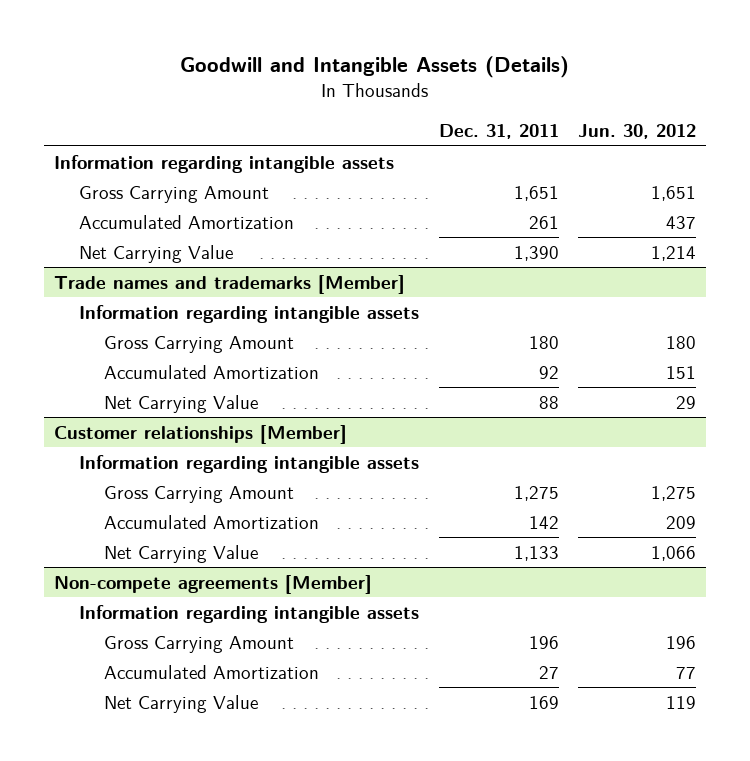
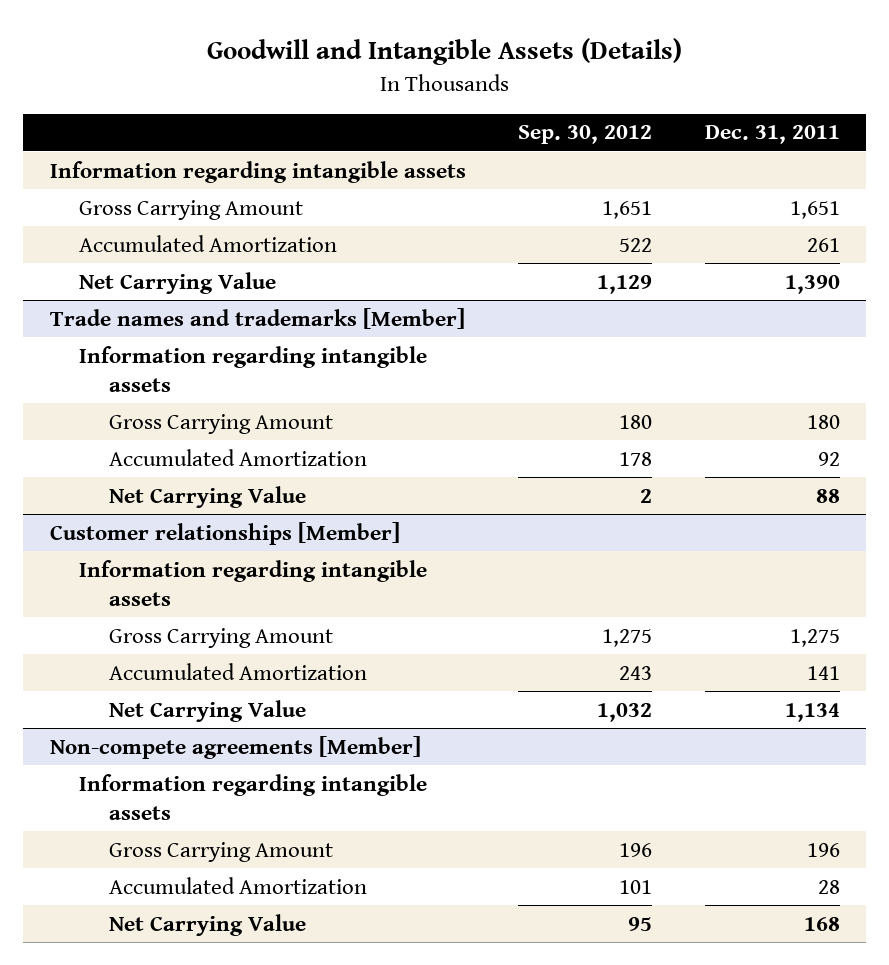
- | Dec. 31, 2011 | Jun. 30, 2012
+ | Sep. 30, 2012 | Dec. 31, 2011
@ Customer relationships [Member]
- Accumulated Amortization | 142 | 209
- Net Carrying Value | 1,133 | 1,066
+ Accumulated Amortization | 243 | 141
+ Net Carrying Value | 1,032 | 1,134
@ Non-compete agreements [Member]
- Accumulated Amortization | 27 | 77
- Net Carrying Value | 169 | 119
+ Accumulated Amortization | 101 | 28
+ Net Carrying Value | 95 | 168

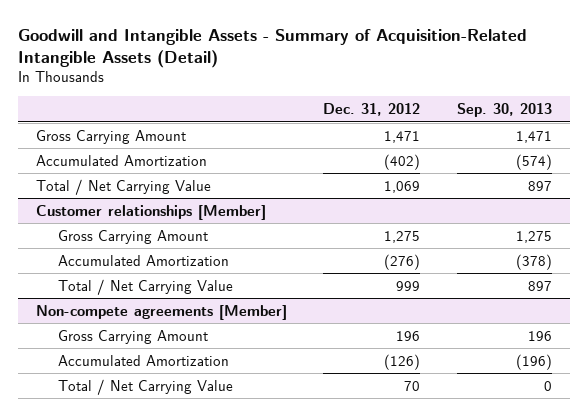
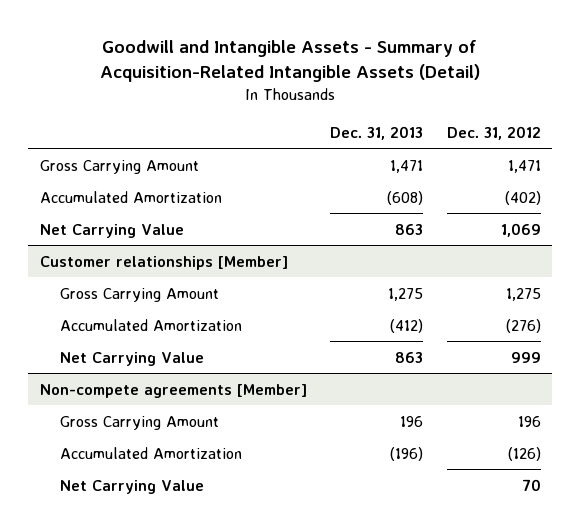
- | Dec. 31, 2012 | Sep. 30, 2013
+ | Dec. 31, 2013 | Dec. 31, 2012
- Total / Net Carrying Value | 1,069 | 897
+ Net Carrying Value | 863 | 1,069
@ Customer relationships [Member]
- Total / Net Carrying Value | 999 | 897
+ Net Carrying Value | 863 | 999
@ Non-compete agreements [Member]
- Total / Net Carrying Value | 70 | 0
+ Net Carrying Value | | 70

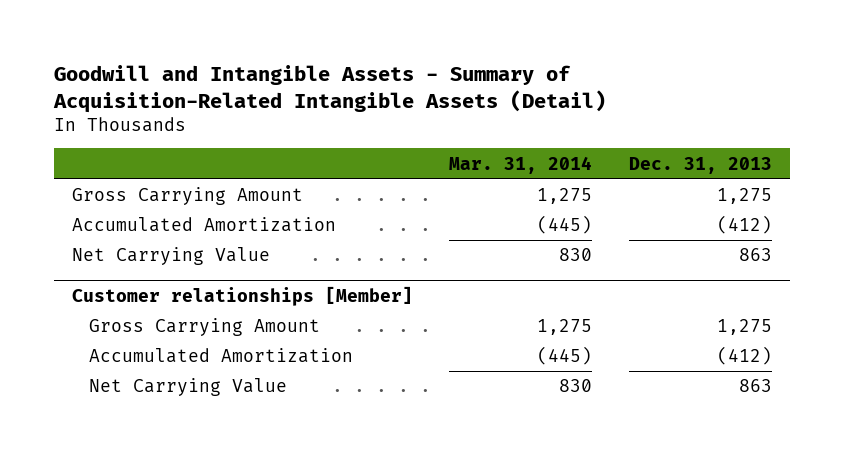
- | Dec. 31, 2013 | Dec. 31, 2012
+ | Mar. 31, 2014 | Dec. 31, 2013
- Gross Carrying Amount | 1,471 | 1,471
- Accumulated Amortization | (608) | (402)
+ Gross Carrying Amount | 1,275 | 1,275
+ Accumulated Amortization | (445) | (412)
- Non-compete agreements [Member]
- Gross Carrying Amount | 196 | 196
- Accumulated Amortization | (196) | (126)
- Net Carrying Value | | 70

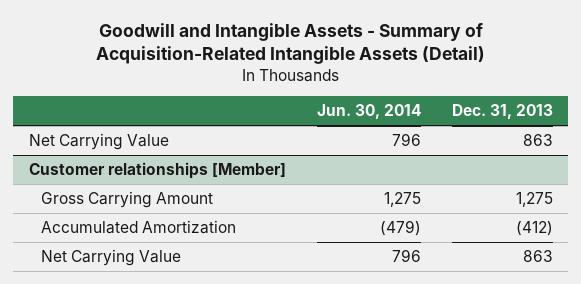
- | Mar. 31, 2014 | Dec. 31, 2013
+ | Jun. 30, 2014 | Dec. 31, 2013
- Gross Carrying Amount | 1,275 | 1,275
- Accumulated Amortization | (445) | (412)

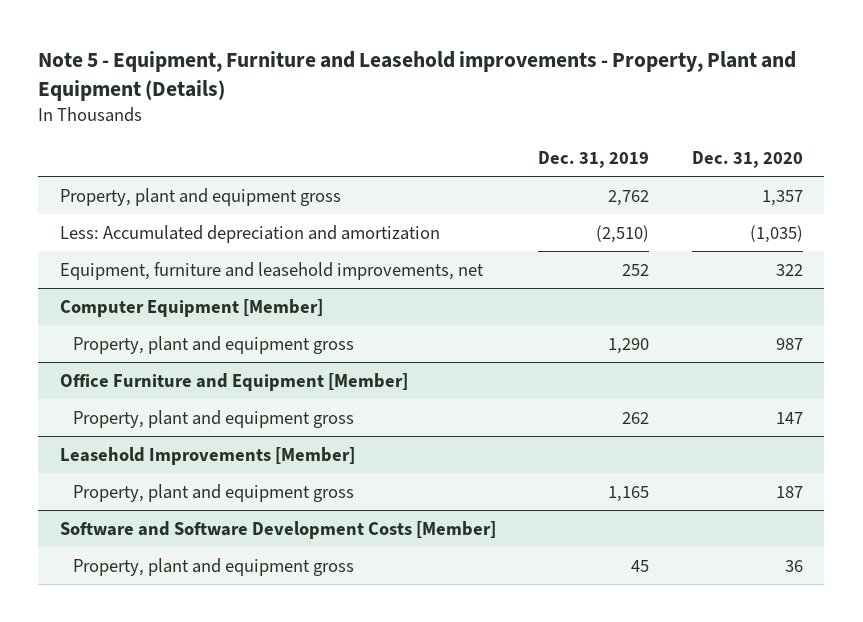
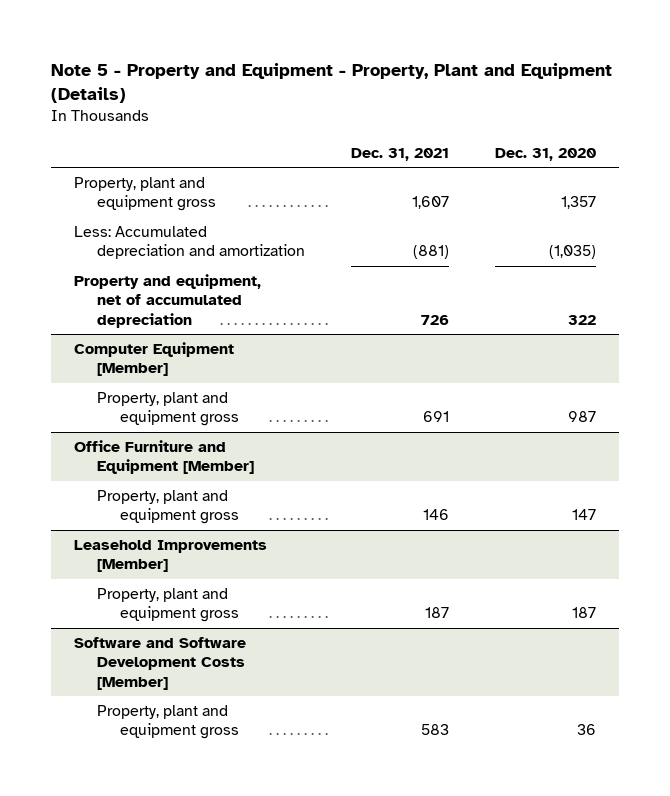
- Note 5 - Equipment, Furniture and Leasehold improvements - Property, Plant and Equipment (Details)
+ Note 5 - Property and Equipment - Property, Plant and Equipment (Details)
- | Dec. 31, 2019 | Dec. 31, 2020
+ | Dec. 31, 2021 | Dec. 31, 2020
- Equipment, furniture and leasehold improvements, net | 252 | 322
+ Property and equipment, net of accumulated depreciation | 726 | 322

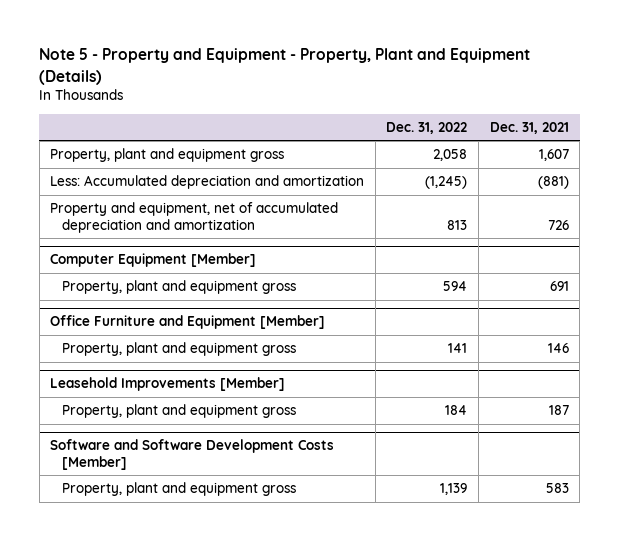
- | Dec. 31, 2021 | Dec. 31, 2020
+ | Dec. 31, 2022 | Dec. 31, 2021
- Property and equipment, net of accumulated depreciation | 726 | 322
+ Property and equipment, net of accumulated depreciation and amortization | 813 | 726

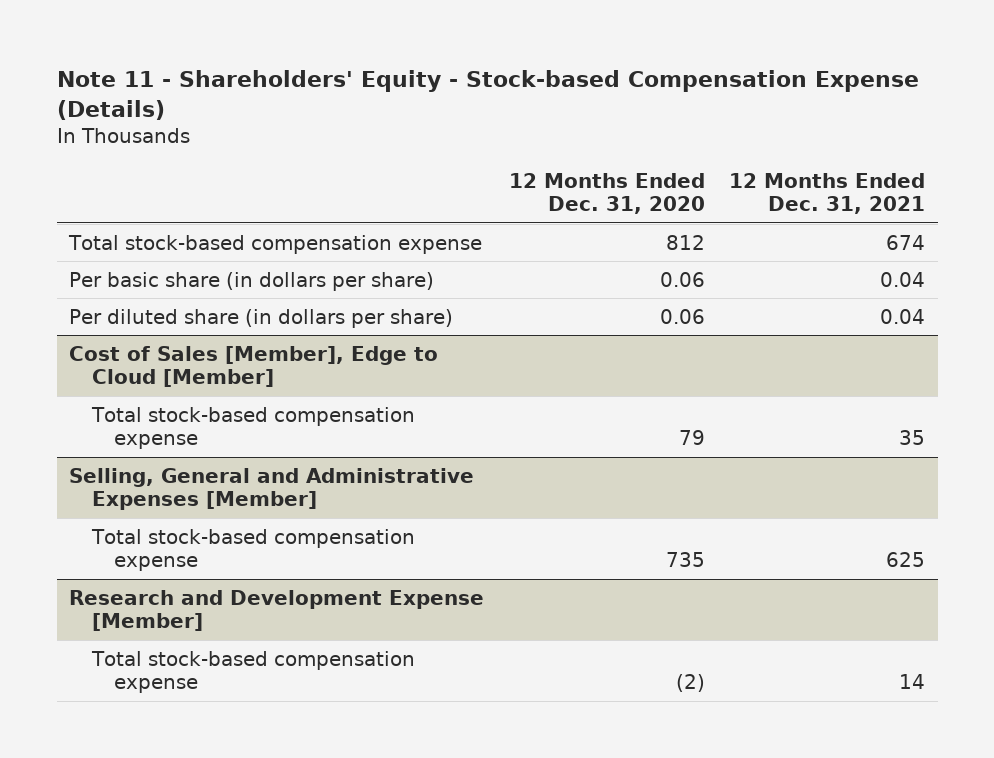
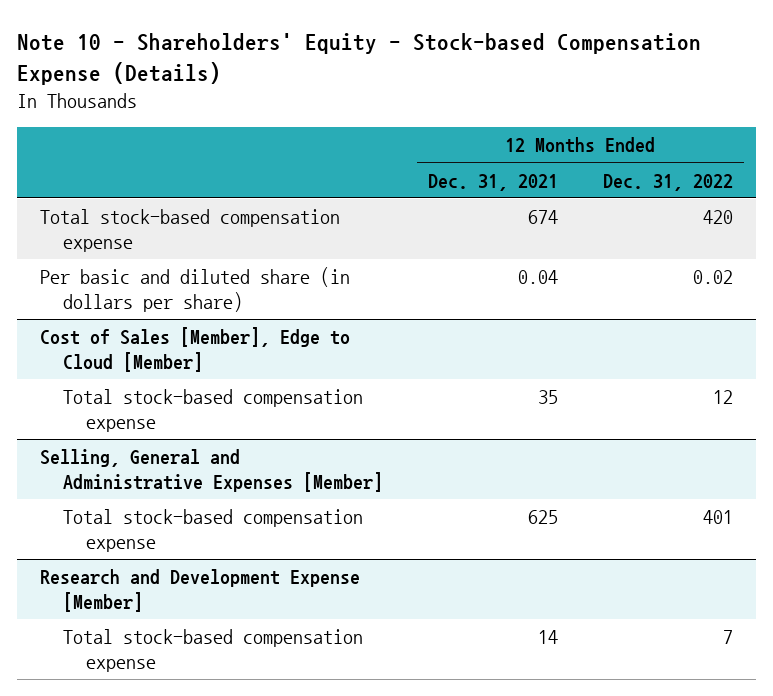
- Note 11 - Shareholders' Equity - Stock-based Compensation Expense (Details)
+ Note 10 - Shareholders' Equity - Stock-based Compensation Expense (Details)
- | 12 Months Ended Dec. 31, 2020 | 12 Months Ended Dec. 31, 2021
+ | 12 Months Ended Dec. 31, 2021 | 12 Months Ended Dec. 31, 2022
- Per basic share (in dollars per share) | 0.06 | 0.04
- Per diluted share (in dollars per share) | 0.06 | 0.04
+ Per basic and diluted share (in dollars per share) | 0.04 | 0.02

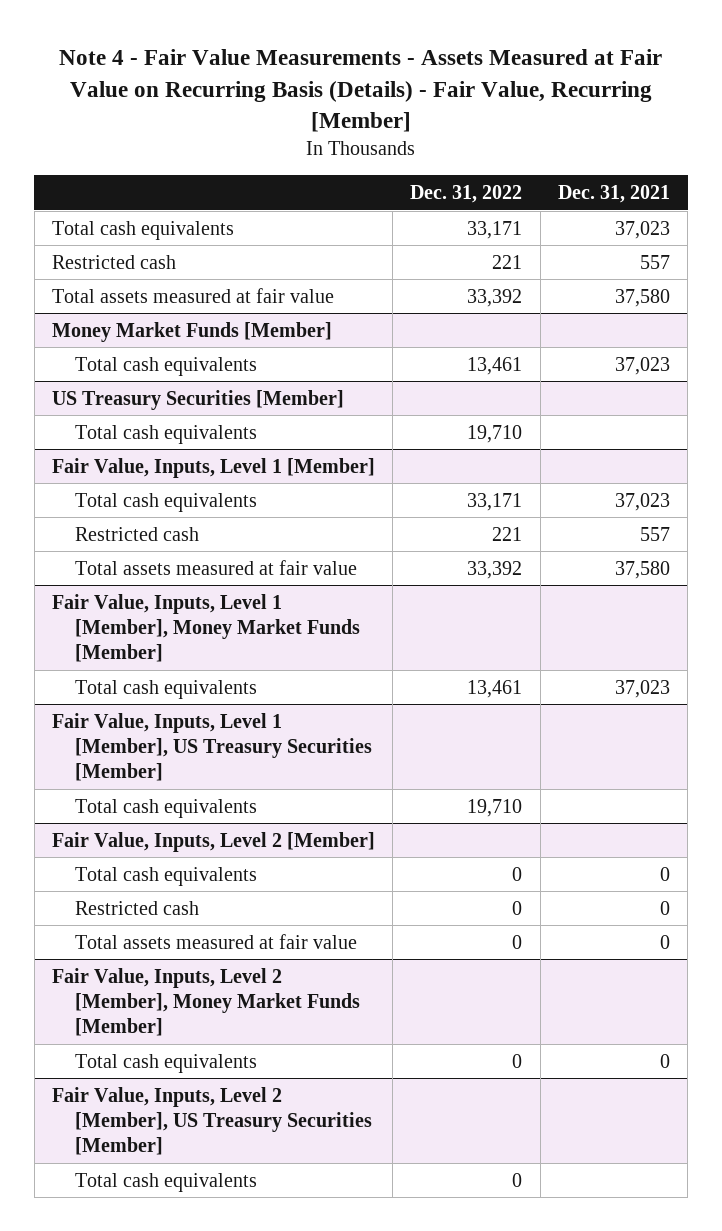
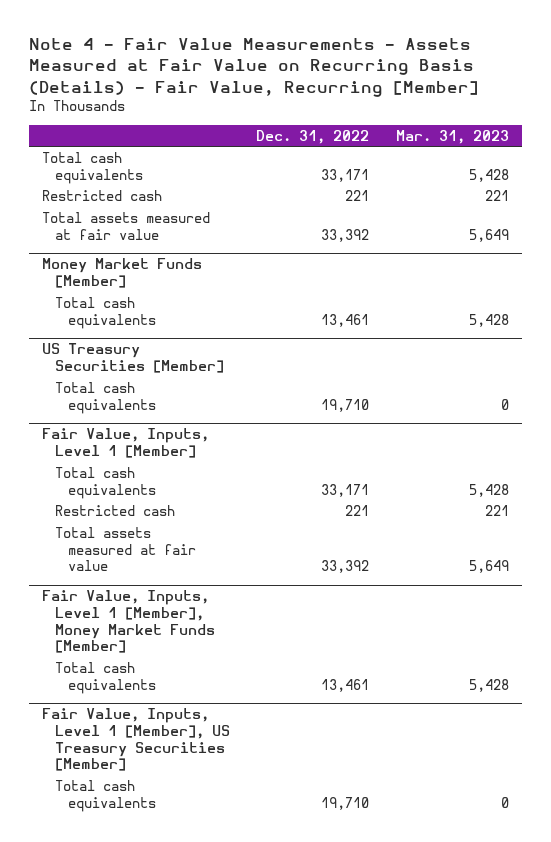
- | Dec. 31, 2022 | Dec. 31, 2021
+ | Dec. 31, 2022 | Mar. 31, 2023
- Fair Value, Inputs, Level 2 [Member]
- Total cash equivalents | 0 | 0
- Restricted cash | 0 | 0
- Total assets measured at fair value | 0 | 0
- Fair Value, Inputs, Level 2 [Member], Money Market Funds [Member]
- Total cash equivalents | 0 | 0
- Fair Value, Inputs, Level 2 [Member], US Treasury Securities [Member]
- Total cash equivalents | 0 |

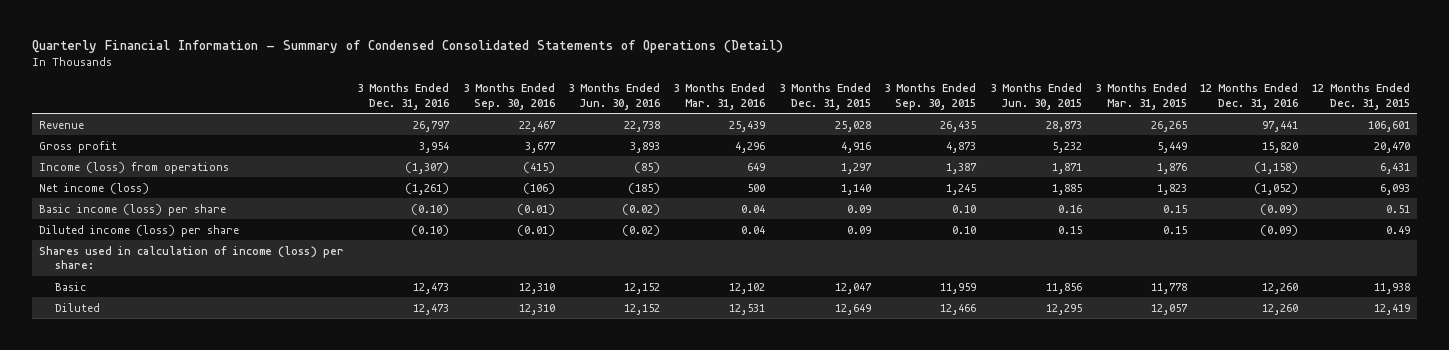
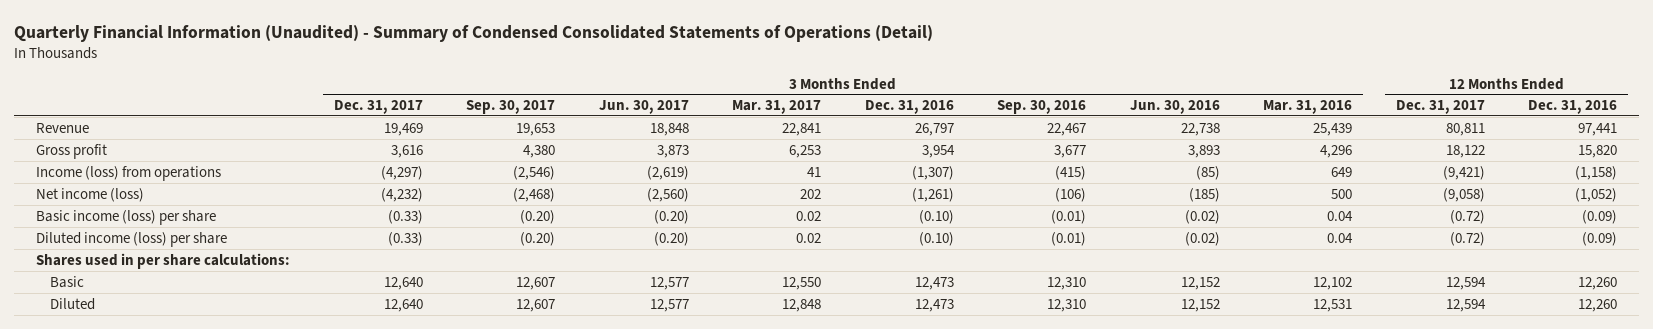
- Quarterly Financial Information - Summary of Condensed Consolidated Statements of Operations (Detail)
+ Quarterly Financial Information (Unaudited) - Summary of Condensed Consolidated Statements of Operations (Detail)
- | 3 Months Ended Dec. 31, 2016 | 3 Months Ended Sep. 30, 2016 | 3 Months Ended Jun. 30, 2016 | 3 Months Ended Mar. 31, 2016 | 3 Months Ended Dec. 31, 2015 | 3 Months Ended Sep. 30, 2015 | 3 Months Ended Jun. 30, 2015 | 3 Months Ended Mar. 31, 2015 | 12 Months Ended Dec. 31, 2016 | 12 Months Ended Dec. 31, 2015
+ | 3 Months Ended Dec. 31, 2017 | 3 Months Ended Sep. 30, 2017 | 3 Months Ended Jun. 30, 2017 | 3 Months Ended Mar. 31, 2017 | 3 Months Ended Dec. 31, 2016 | 3 Months Ended Sep. 30, 2016 | 3 Months Ended Jun. 30, 2016 | 3 Months Ended Mar. 31, 2016 | 12 Months Ended Dec. 31, 2017 | 12 Months Ended Dec. 31, 2016
- Shares used in calculation of income (loss) per share:
+ Shares used in per share calculations:

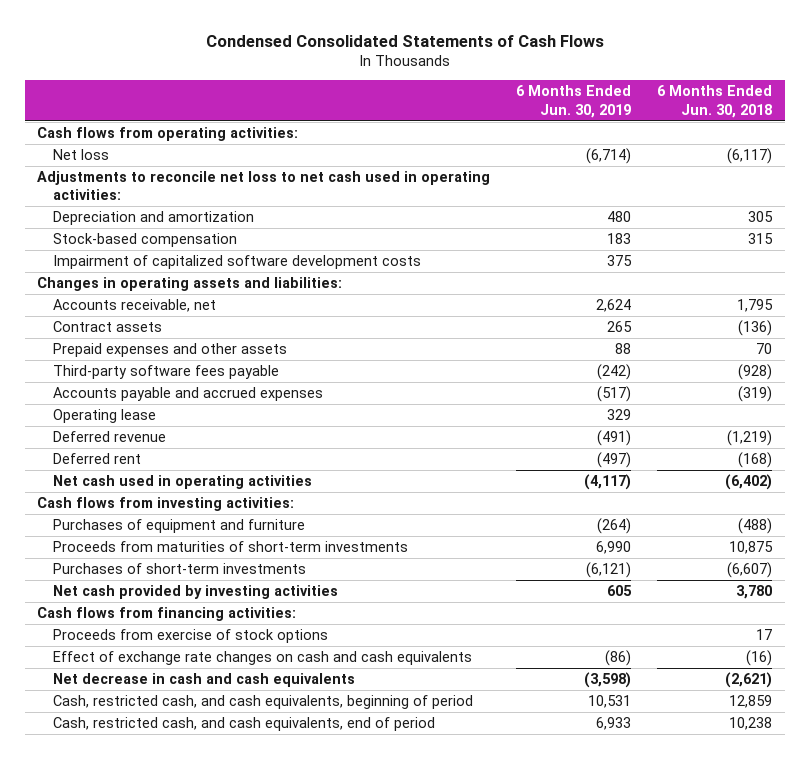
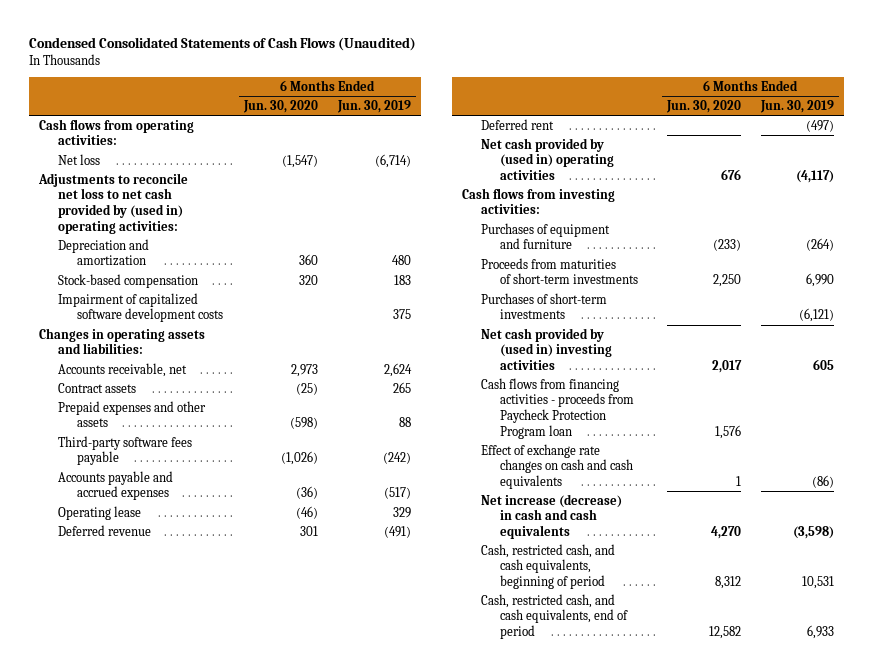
- Condensed Consolidated Statements of Cash Flows
+ Condensed Consolidated Statements of Cash Flows (Unaudited)
- | 6 Months Ended Jun. 30, 2019 | 6 Months Ended Jun. 30, 2018
+ | 6 Months Ended Jun. 30, 2020 | 6 Months Ended Jun. 30, 2019
- Adjustments to reconcile net loss to net cash used in operating activities:
+ Adjustments to reconcile net loss to net cash provided by (used in) operating activities:
- Net cash used in operating activities | (4,117) | (6,402)
+ Net cash provided by (used in) operating activities | 676 | (4,117)
- Net cash provided by investing activities | 605 | 3,780
- Cash flows from financing activities:
- Proceeds from exercise of stock options | | 17
+ Net cash provided by (used in) investing activities | 2,017 | 605
+ Cash flows from financing activities - proceeds from Paycheck Protection Program loan | 1,576 |
- Net decrease in cash and cash equivalents | (3,598) | (2,621)
+ Net increase (decrease) in cash and cash equivalents | 4,270 | (3,598)

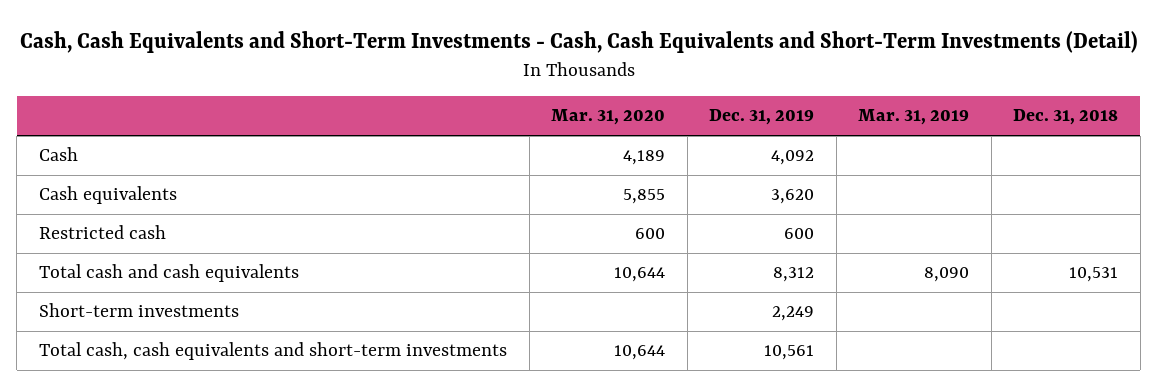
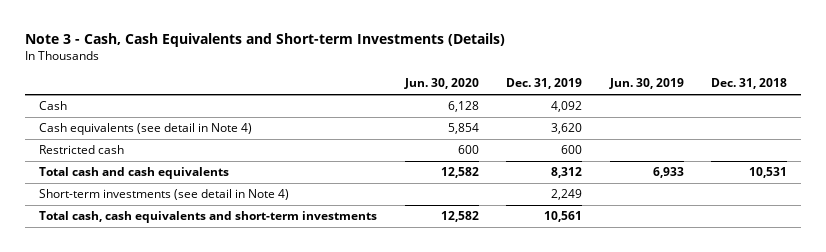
- Cash, Cash Equivalents and Short-Term Investments - Cash, Cash Equivalents and Short-Term Investments (Detail)
+ Note 3 - Cash, Cash Equivalents and Short-term Investments (Details)
- | Mar. 31, 2020 | Dec. 31, 2019 | Mar. 31, 2019 | Dec. 31, 2018
+ | Jun. 30, 2020 | Dec. 31, 2019 | Jun. 30, 2019 | Dec. 31, 2018
- Cash equivalents | 5,855 | 3,620 | |
+ Cash equivalents (see detail in Note 4) | 5,854 | 3,620 | |
- Short-term investments | | 2,249 | |
+ Short-term investments (see detail in Note 4) | | 2,249 | |

